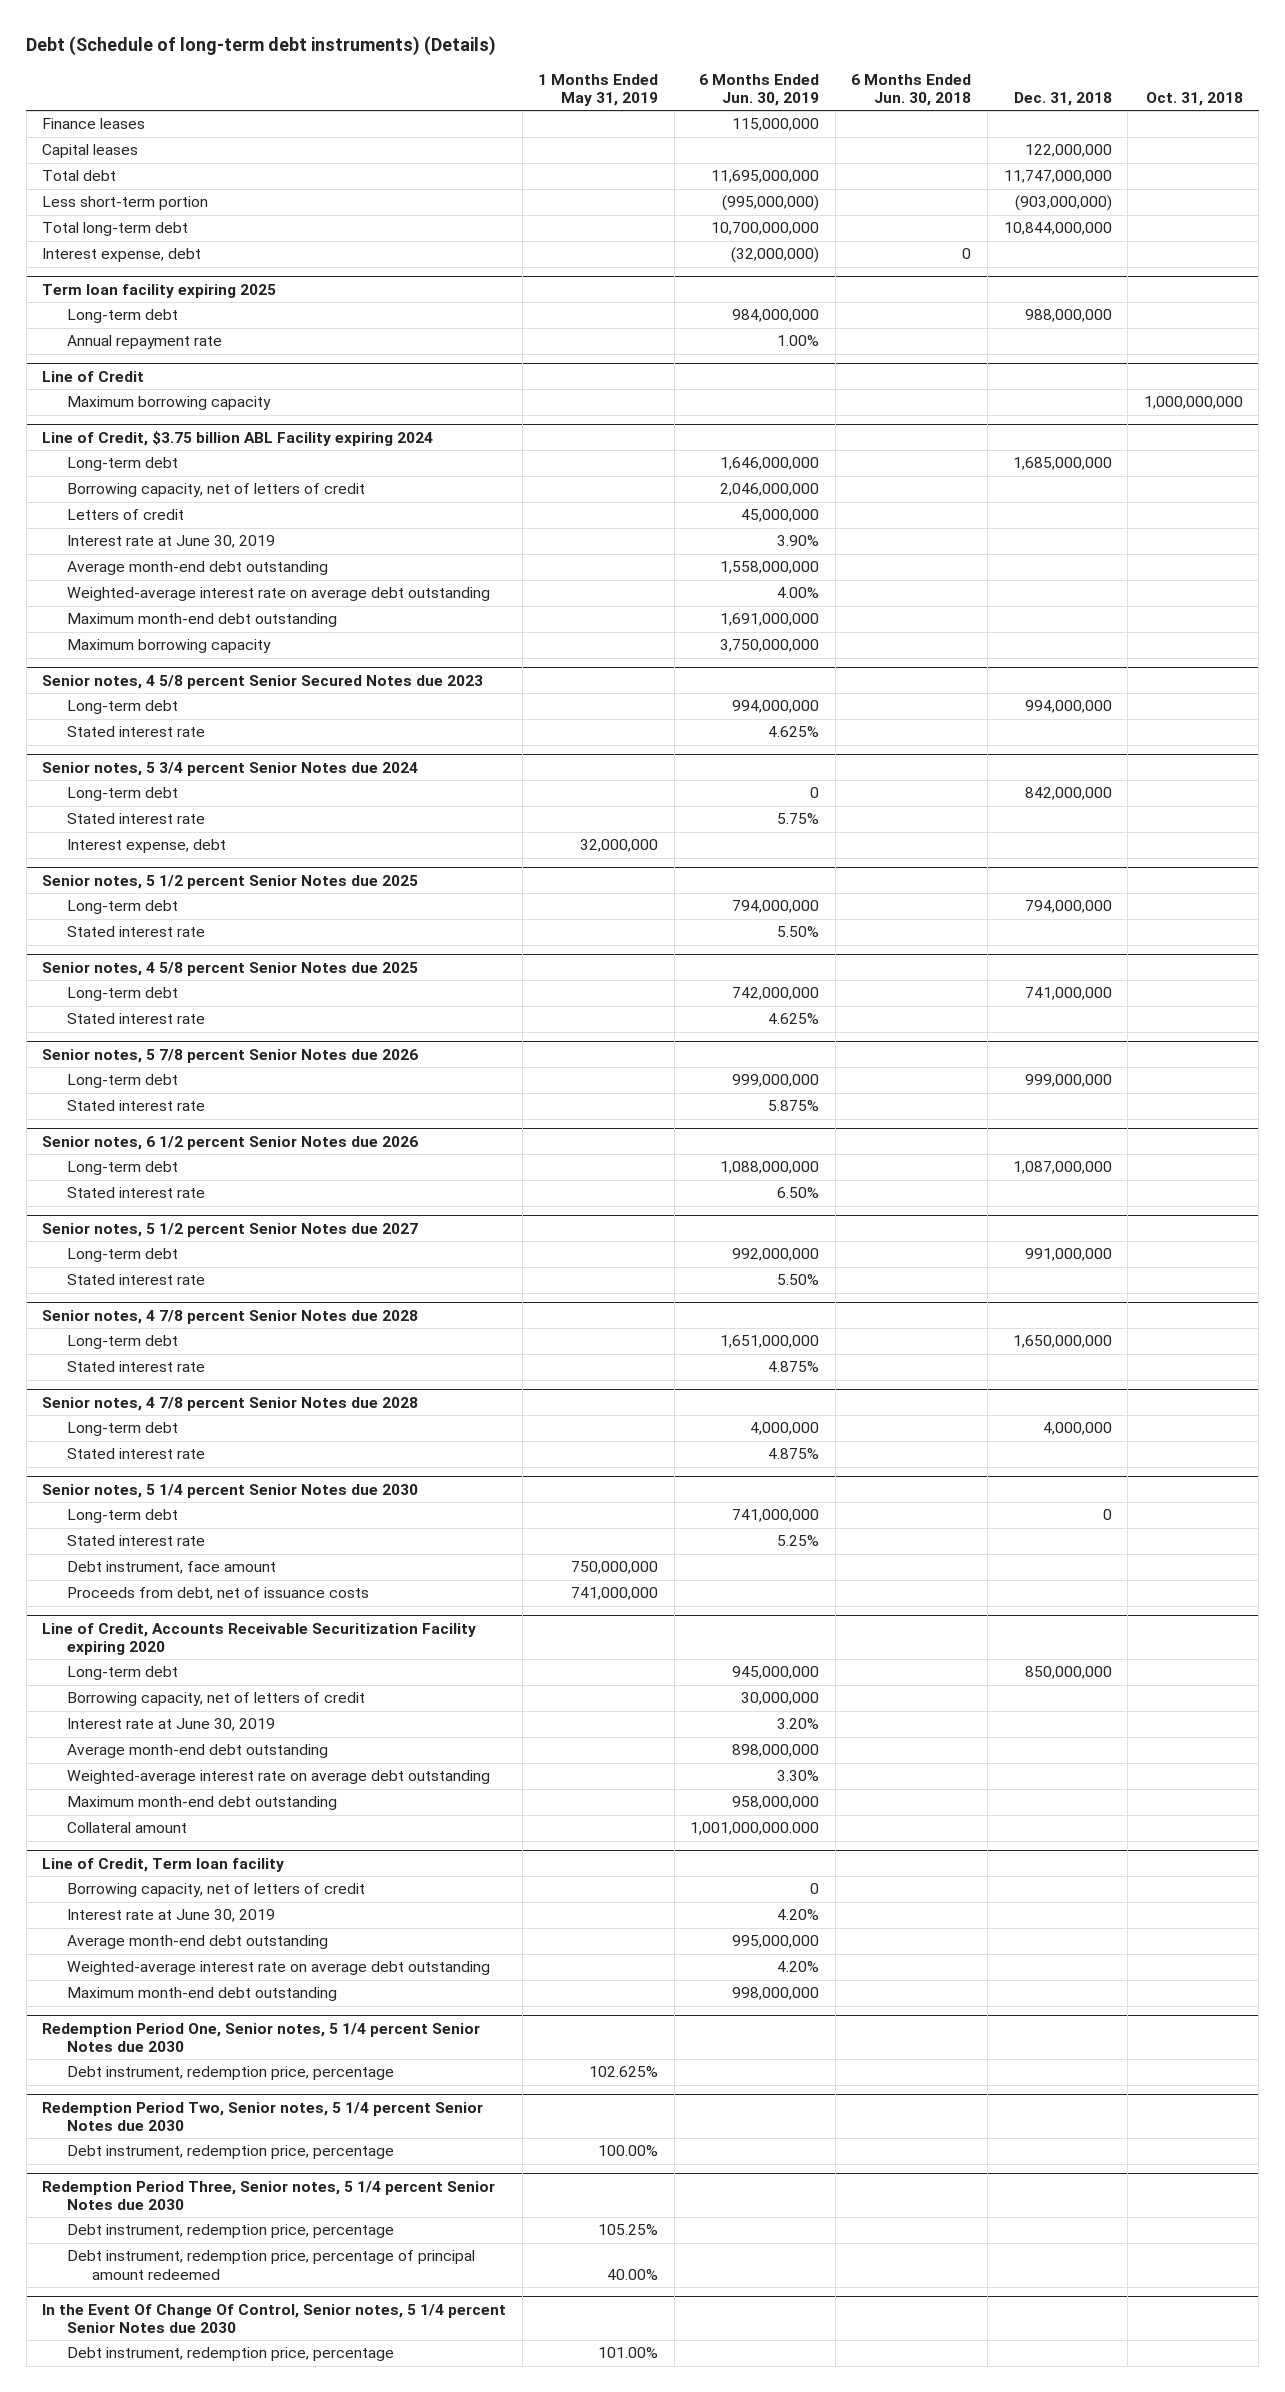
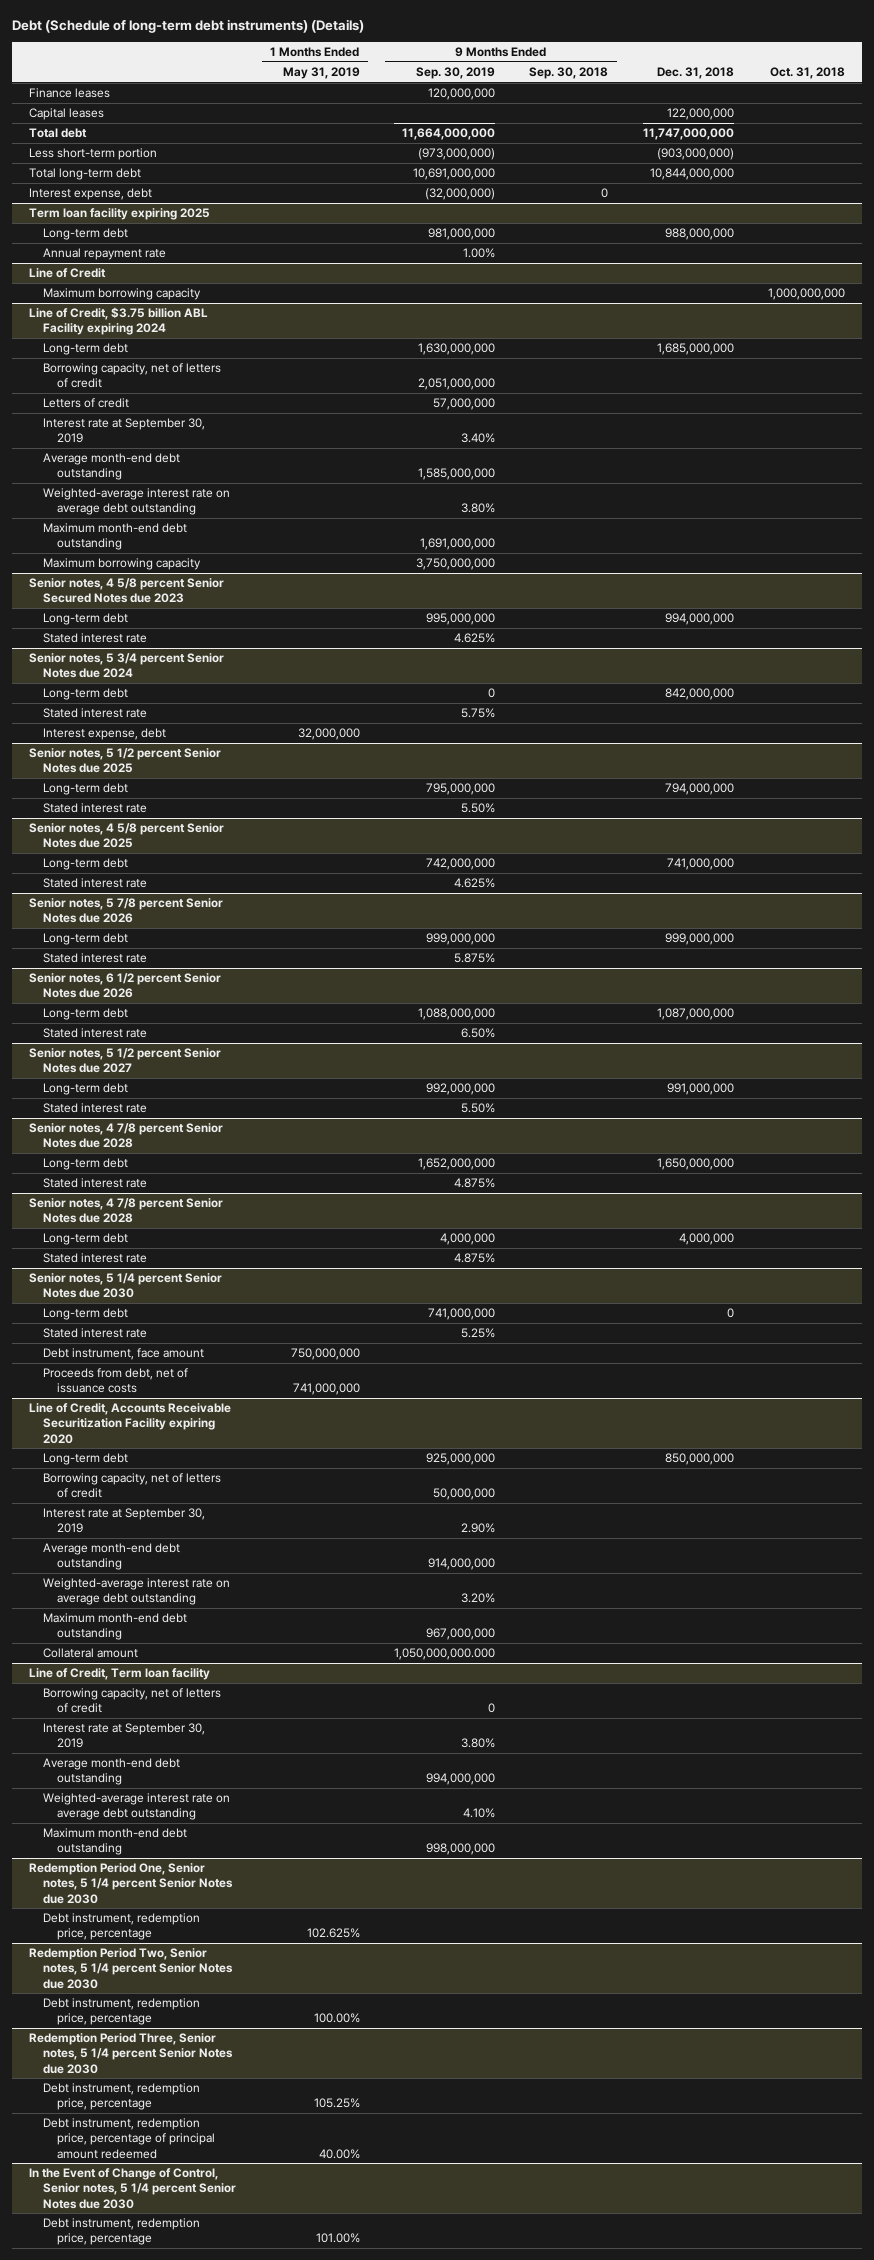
- | 1 Months Ended May 31, 2019 | 6 Months Ended Jun. 30, 2019 | 6 Months Ended Jun. 30, 2018 | Dec. 31, 2018 | Oct. 31, 2018
+ | 1 Months Ended May 31, 2019 | 9 Months Ended Sep. 30, 2019 | 9 Months Ended Sep. 30, 2018 | Dec. 31, 2018 | Oct. 31, 2018
@ Line of Credit, $3.75 billion ABL Facility expiring 2024
- Interest rate at June 30, 2019 | | 3.90% | | |
+ Interest rate at September 30, 2019 | | 3.40% | | |
@ Line of Credit, Accounts Receivable Securitization Facility expiring 2020
- Interest rate at June 30, 2019 | | 3.20% | | |
+ Interest rate at September 30, 2019 | | 2.90% | | |
@ Line of Credit, Term loan facility
- Interest rate at June 30, 2019 | | 4.20% | | |
+ Interest rate at September 30, 2019 | | 3.80% | | |
- In the Event Of Change Of Control, Senior notes, 5 1/4 percent Senior Notes due 2030
+ In the Event of Change of Control, Senior notes, 5 1/4 percent Senior Notes due 2030

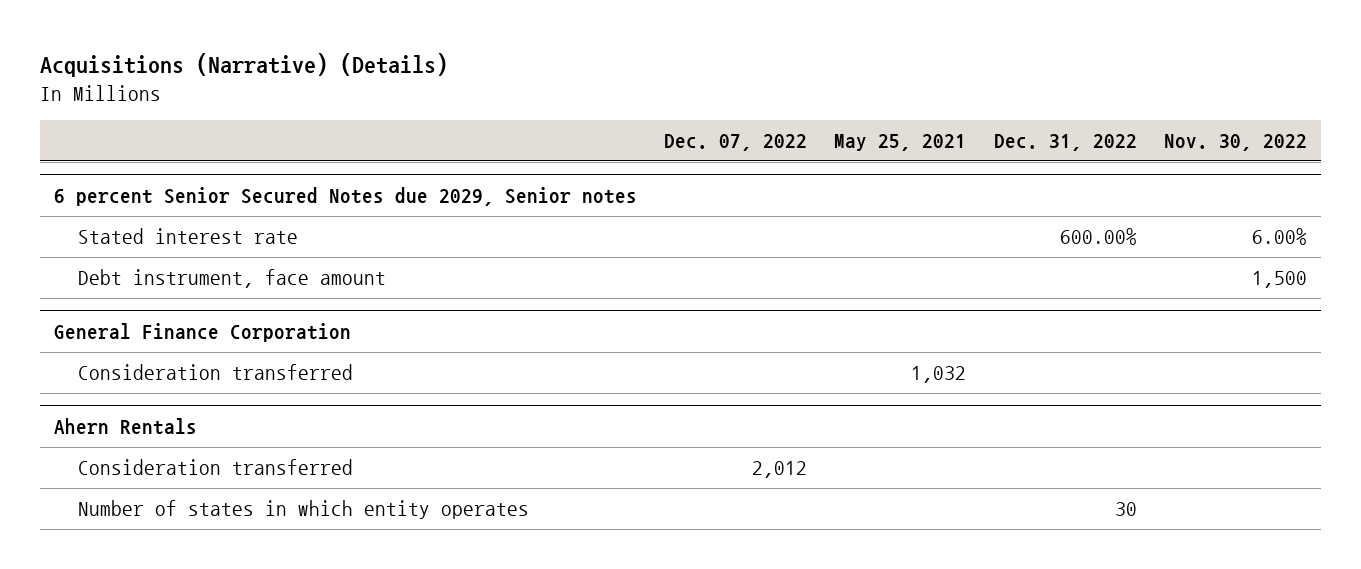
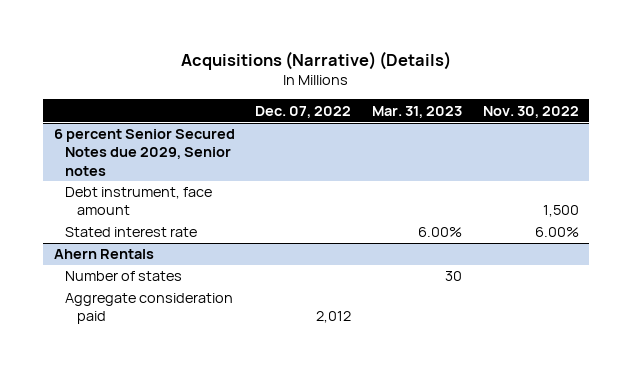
- | Dec. 07, 2022 | May 25, 2021 | Dec. 31, 2022 | Nov. 30, 2022
+ | Dec. 07, 2022 | Mar. 31, 2023 | Nov. 30, 2022
- General Finance Corporation
- Consideration transferred | | 1,032 | |
@ 6 percent Senior Secured Notes due 2029, Senior notes
moved down: Stated interest rate | | 6.00% | 6.00%
@ Ahern Rentals
- Consideration transferred | 2,012 | | |
- Number of states in which entity operates | | | 30 |
+ Number of states | | 30 |
+ Aggregate consideration paid | 2,012 | |

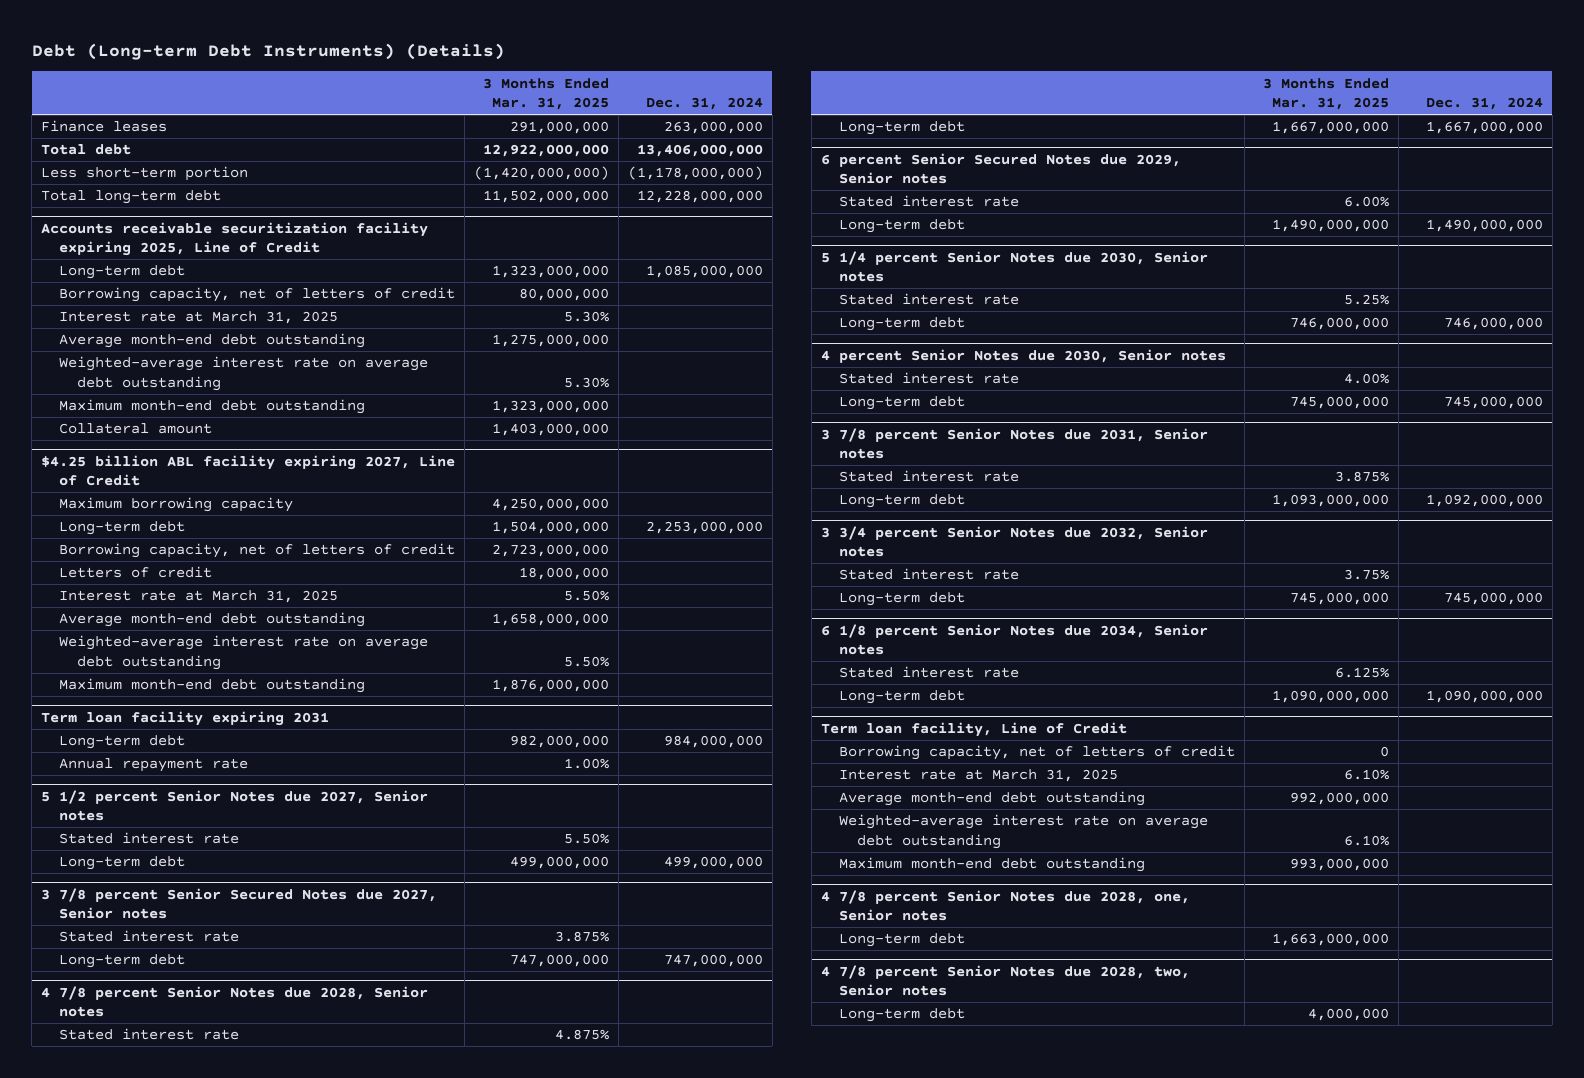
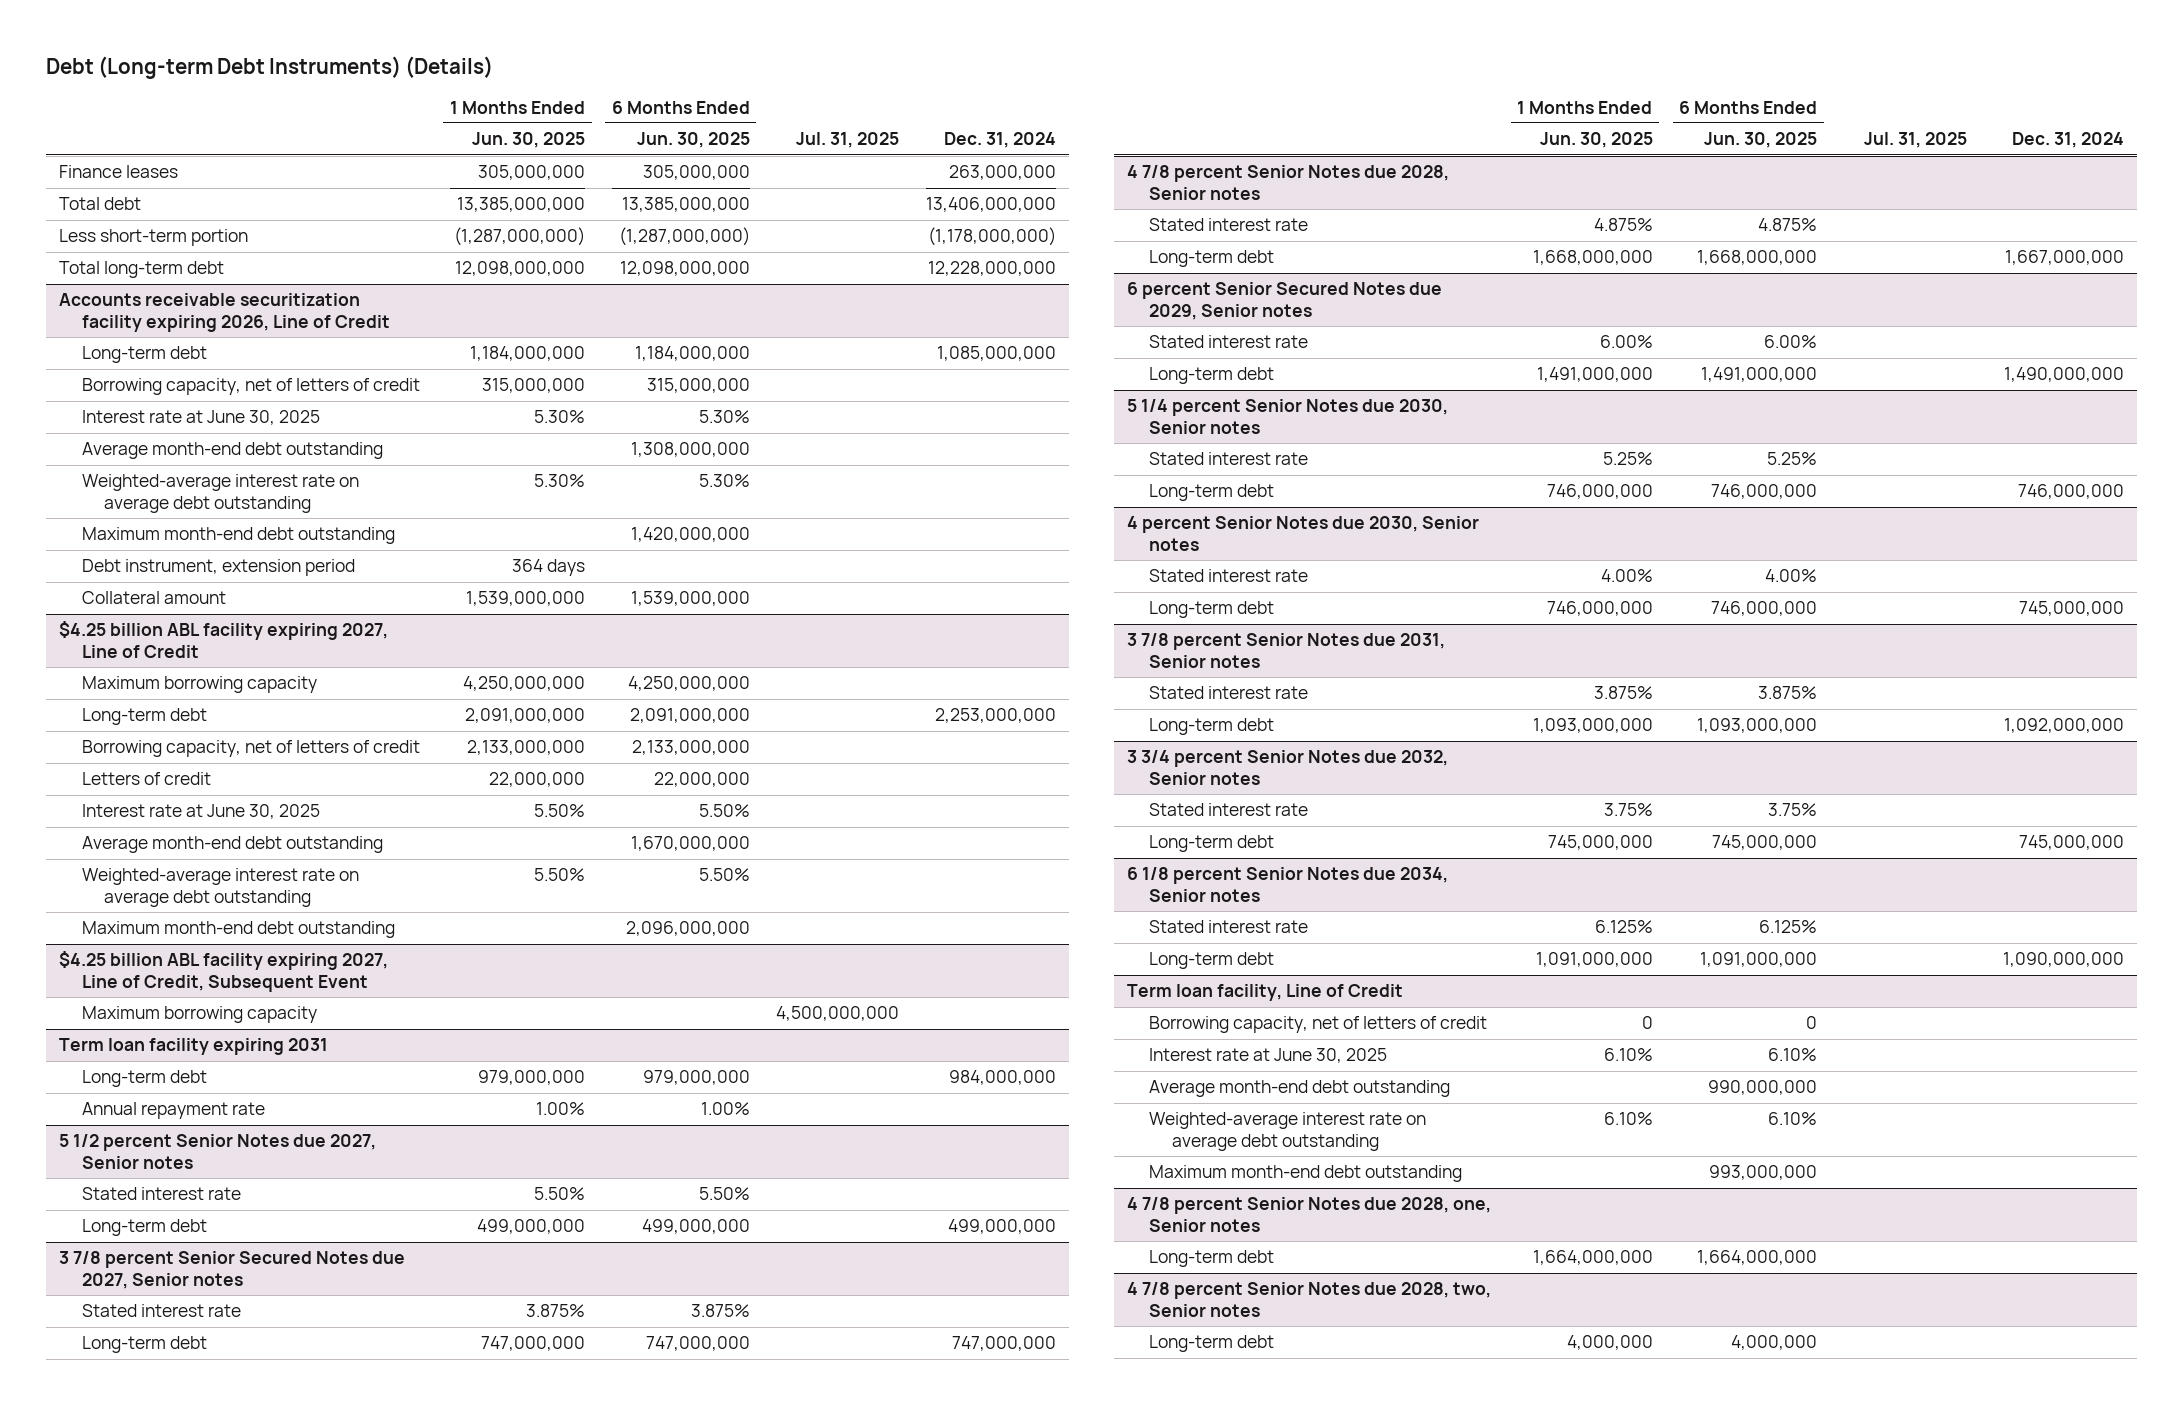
- | 3 Months Ended Mar. 31, 2025 | Dec. 31, 2024
+ | 1 Months Ended Jun. 30, 2025 | 6 Months Ended Jun. 30, 2025 | Jul. 31, 2025 | Dec. 31, 2024
- Accounts receivable securitization facility expiring 2025, Line of Credit
+ Accounts receivable securitization facility expiring 2026, Line of Credit
- Interest rate at March 31, 2025 | 5.30% |
+ Interest rate at June 30, 2025 | 5.30% | 5.30% | |
+ Debt instrument, extension period | 364 days | | |
@ $4.25 billion ABL facility expiring 2027, Line of Credit
- Interest rate at March 31, 2025 | 5.50% |
+ Interest rate at June 30, 2025 | 5.50% | 5.50% | |
+ $4.25 billion ABL facility expiring 2027, Line of Credit, Subsequent Event
+ Maximum borrowing capacity | | | 4,500,000,000 |
@ Term loan facility, Line of Credit
- Interest rate at March 31, 2025 | 6.10% |
+ Interest rate at June 30, 2025 | 6.10% | 6.10% | |

